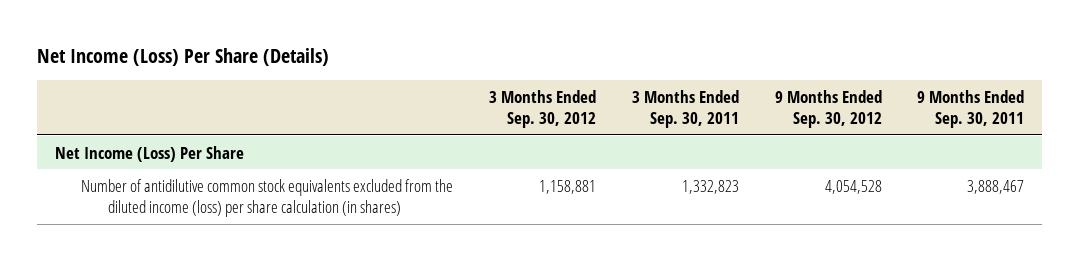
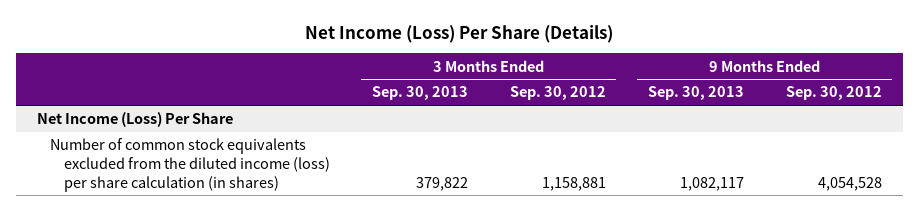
- | 3 Months Ended Sep. 30, 2012 | 3 Months Ended Sep. 30, 2011 | 9 Months Ended Sep. 30, 2012 | 9 Months Ended Sep. 30, 2011
+ | 3 Months Ended Sep. 30, 2013 | 3 Months Ended Sep. 30, 2012 | 9 Months Ended Sep. 30, 2013 | 9 Months Ended Sep. 30, 2012
- Number of antidilutive common stock equivalents excluded from the diluted income (loss) per share calculation (in shares) | 1,158,881 | 1,332,823 | 4,054,528 | 3,888,467
+ Number of common stock equivalents excluded from the diluted income (loss) per share calculation (in shares) | 379,822 | 1,158,881 | 1,082,117 | 4,054,528

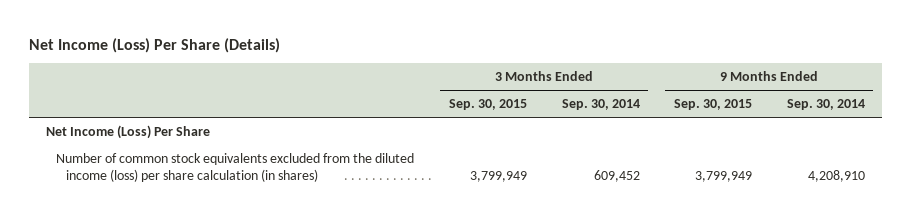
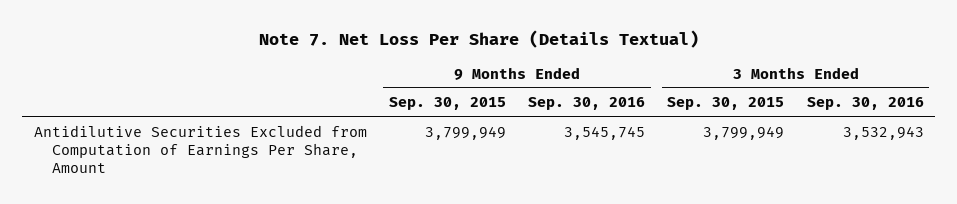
- Net Income (Loss) Per Share (Details)
+ Note 7. Net Loss Per Share (Details Textual)
- | 3 Months Ended Sep. 30, 2015 | 3 Months Ended Sep. 30, 2014 | 9 Months Ended Sep. 30, 2015 | 9 Months Ended Sep. 30, 2014
+ | 9 Months Ended Sep. 30, 2015 | 9 Months Ended Sep. 30, 2016 | 3 Months Ended Sep. 30, 2015 | 3 Months Ended Sep. 30, 2016
- Net Income (Loss) Per Share
- Number of common stock equivalents excluded from the diluted income (loss) per share calculation (in shares) | 3,799,949 | 609,452 | 3,799,949 | 4,208,910
+ Antidilutive Securities Excluded from Computation of Earnings Per Share, Amount | 3,799,949 | 3,545,745 | 3,799,949 | 3,532,943

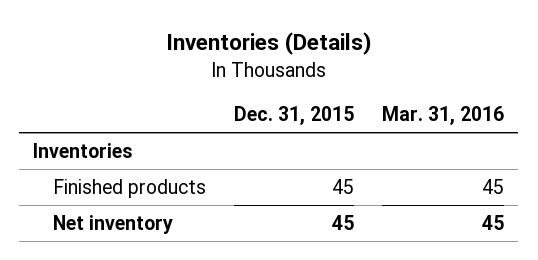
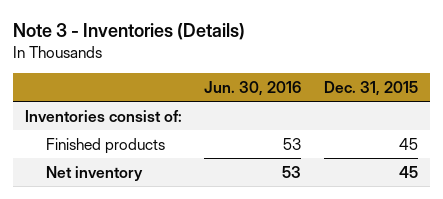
- Inventories (Details)
+ Note 3 - Inventories (Details)
- | Dec. 31, 2015 | Mar. 31, 2016
+ | Jun. 30, 2016 | Dec. 31, 2015
- Inventories
+ Inventories consist of:

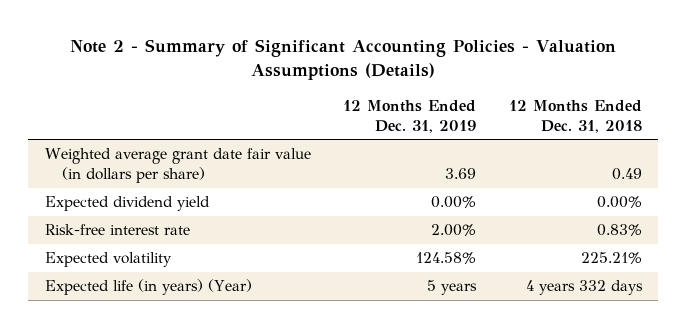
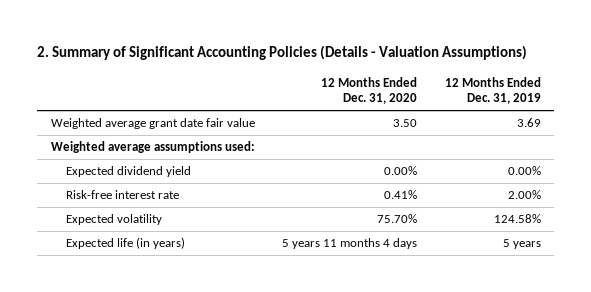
- Note 2 - Summary of Significant Accounting Policies - Valuation Assumptions (Details)
+ 2. Summary of Significant Accounting Policies (Details - Valuation Assumptions)
- | 12 Months Ended Dec. 31, 2019 | 12 Months Ended Dec. 31, 2018
+ | 12 Months Ended Dec. 31, 2020 | 12 Months Ended Dec. 31, 2019
- Weighted average grant date fair value (in dollars per share) | 3.69 | 0.49
+ Weighted average grant date fair value | 3.50 | 3.69
+ Weighted average assumptions used:
- Expected life (in years) (Year) | 5 years | 4 years 332 days
+ Expected life (in years) | 5 years 11 months 4 days | 5 years

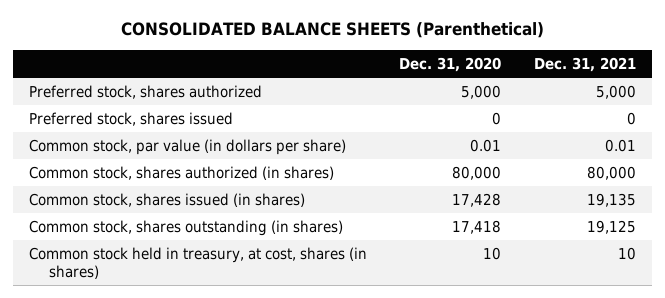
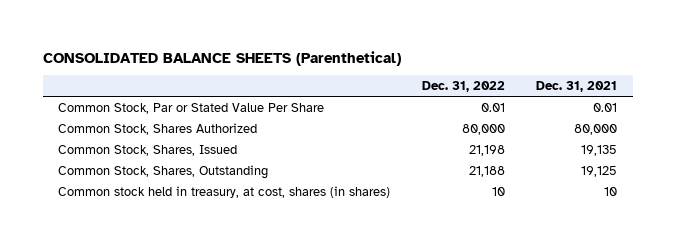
- | Dec. 31, 2020 | Dec. 31, 2021
+ | Dec. 31, 2022 | Dec. 31, 2021
- Preferred stock, shares authorized | 5,000 | 5,000
- Preferred stock, shares issued | 0 | 0
- Common stock, par value (in dollars per share) | 0.01 | 0.01
- Common stock, shares authorized (in shares) | 80,000 | 80,000
- Common stock, shares issued (in shares) | 17,428 | 19,135
- Common stock, shares outstanding (in shares) | 17,418 | 19,125
+ Common Stock, Par or Stated Value Per Share | 0.01 | 0.01
+ Common Stock, Shares Authorized | 80,000 | 80,000
+ Common Stock, Shares, Issued | 21,198 | 19,135
+ Common Stock, Shares, Outstanding | 21,188 | 19,125

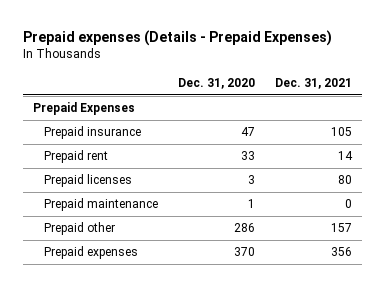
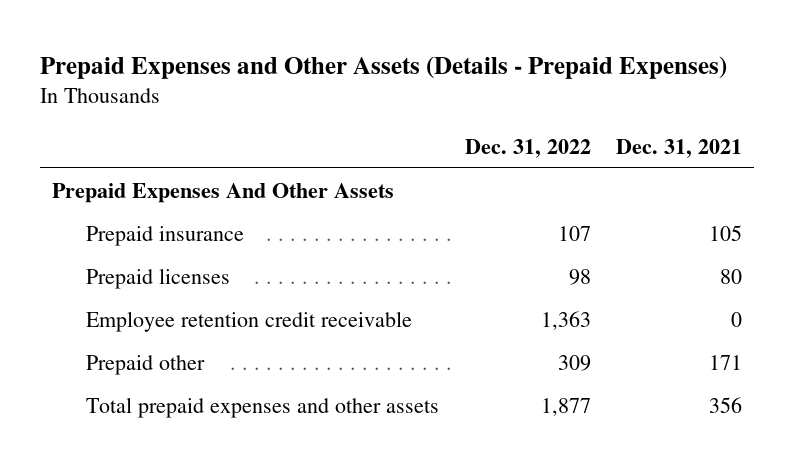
- Prepaid expenses (Details - Prepaid Expenses)
+ Prepaid Expenses and Other Assets (Details - Prepaid Expenses)
- | Dec. 31, 2020 | Dec. 31, 2021
+ | Dec. 31, 2022 | Dec. 31, 2021
- Prepaid Expenses
+ Prepaid Expenses And Other Assets
- Prepaid rent | 33 | 14
- Prepaid maintenance | 1 | 0
- Prepaid other | 286 | 157
- Prepaid expenses | 370 | 356
+ Employee retention credit receivable | 1,363 | 0
+ Prepaid other | 309 | 171
+ Total prepaid expenses and other assets | 1,877 | 356

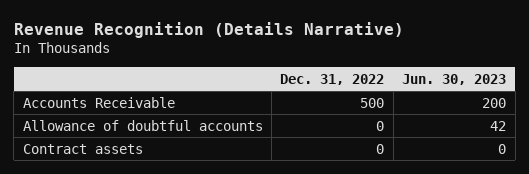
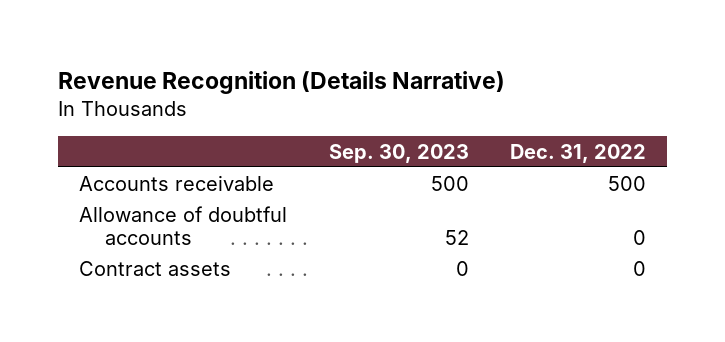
- | Dec. 31, 2022 | Jun. 30, 2023
+ | Sep. 30, 2023 | Dec. 31, 2022
- Accounts Receivable | 500 | 200
+ Accounts receivable | 500 | 500

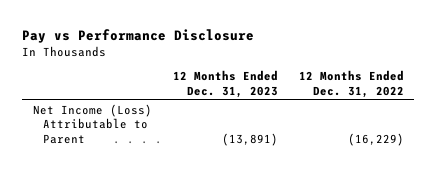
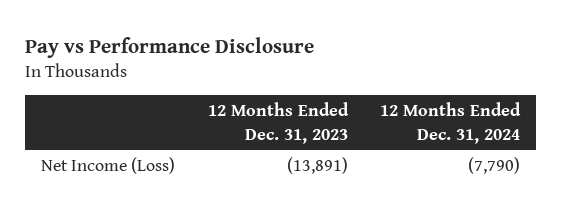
- | 12 Months Ended Dec. 31, 2023 | 12 Months Ended Dec. 31, 2022
+ | 12 Months Ended Dec. 31, 2023 | 12 Months Ended Dec. 31, 2024
- Net Income (Loss) Attributable to Parent | (13,891) | (16,229)
+ Net Income (Loss) | (13,891) | (7,790)

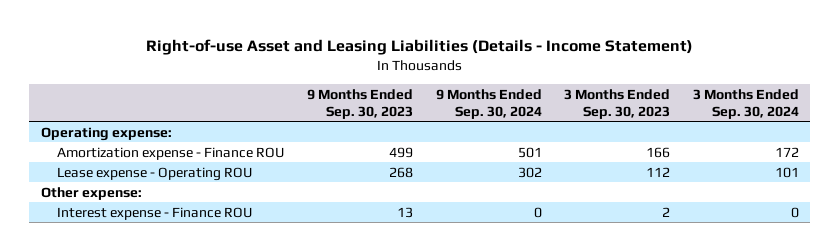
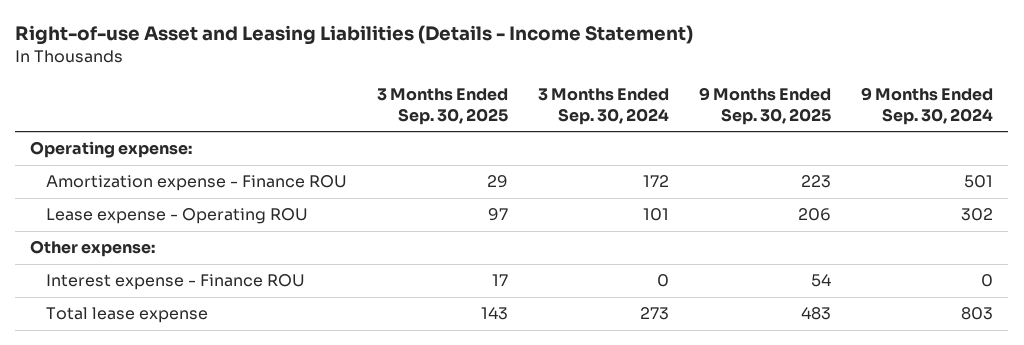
- | 9 Months Ended Sep. 30, 2023 | 9 Months Ended Sep. 30, 2024 | 3 Months Ended Sep. 30, 2023 | 3 Months Ended Sep. 30, 2024
+ | 3 Months Ended Sep. 30, 2025 | 3 Months Ended Sep. 30, 2024 | 9 Months Ended Sep. 30, 2025 | 9 Months Ended Sep. 30, 2024
+ Total lease expense | 143 | 273 | 483 | 803

